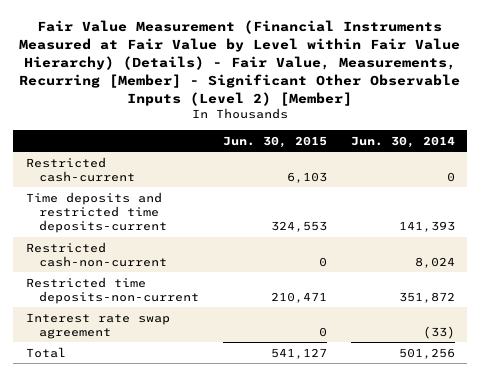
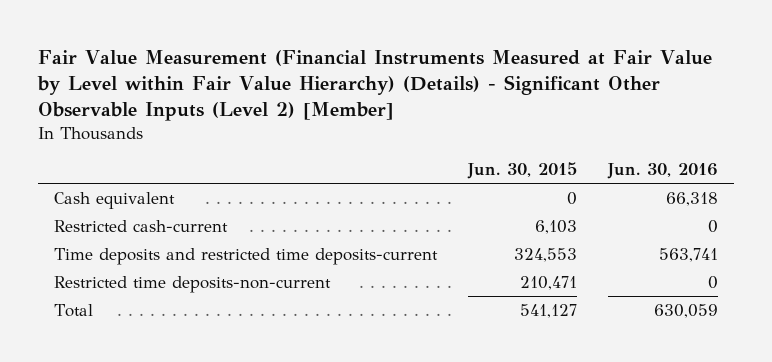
- Fair Value Measurement (Financial Instruments Measured at Fair Value by Level within Fair Value Hierarchy) (Details) - Fair Value, Measurements, Recurring [Member] - Significant Other Observable Inputs (Level 2) [Member]
+ Fair Value Measurement (Financial Instruments Measured at Fair Value by Level within Fair Value Hierarchy) (Details) - Significant Other Observable Inputs (Level 2) [Member]
- | Jun. 30, 2015 | Jun. 30, 2014
+ | Jun. 30, 2015 | Jun. 30, 2016
+ Cash equivalent | 0 | 66,318
- Restricted cash-non-current | 0 | 8,024
- Interest rate swap agreement | 0 | (33)

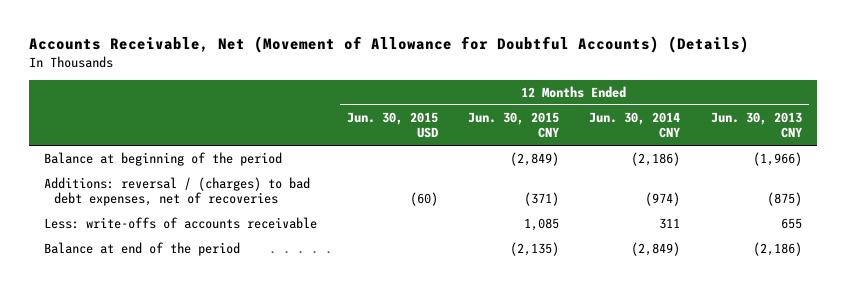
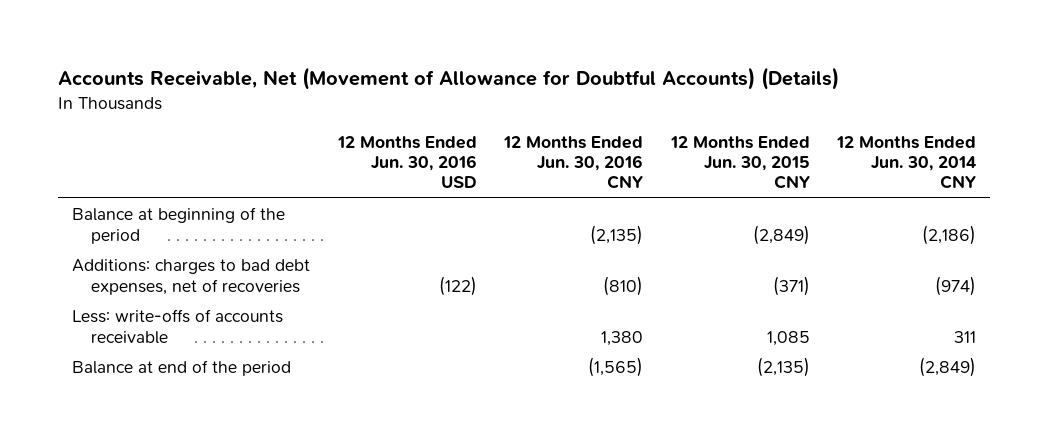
- | 12 Months Ended Jun. 30, 2015 USD | 12 Months Ended Jun. 30, 2015 CNY | 12 Months Ended Jun. 30, 2014 CNY | 12 Months Ended Jun. 30, 2013 CNY
+ | 12 Months Ended Jun. 30, 2016 USD | 12 Months Ended Jun. 30, 2016 CNY | 12 Months Ended Jun. 30, 2015 CNY | 12 Months Ended Jun. 30, 2014 CNY
- Additions: reversal / (charges) to bad debt expenses, net of recoveries | (60) | (371) | (974) | (875)
+ Additions: charges to bad debt expenses, net of recoveries | (122) | (810) | (371) | (974)

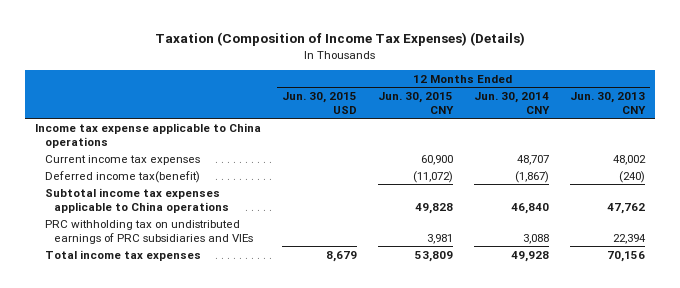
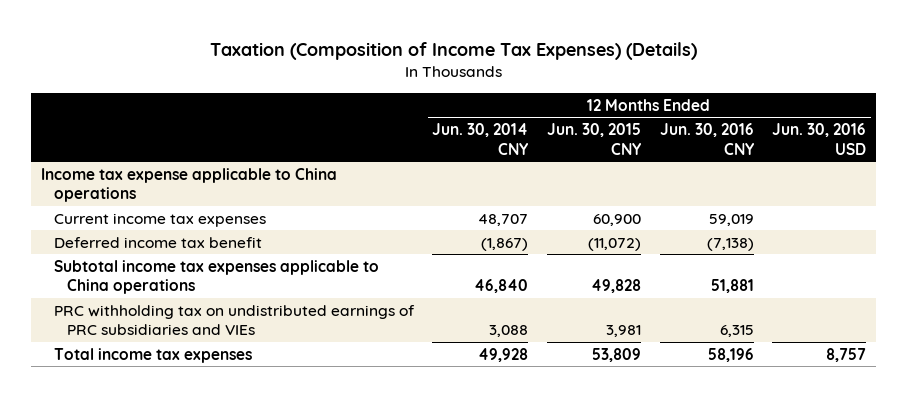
- | 12 Months Ended Jun. 30, 2015 USD | 12 Months Ended Jun. 30, 2015 CNY | 12 Months Ended Jun. 30, 2014 CNY | 12 Months Ended Jun. 30, 2013 CNY
+ | 12 Months Ended Jun. 30, 2014 CNY | 12 Months Ended Jun. 30, 2015 CNY | 12 Months Ended Jun. 30, 2016 CNY | 12 Months Ended Jun. 30, 2016 USD
- Deferred income tax(benefit) | | (11,072) | (1,867) | (240)
+ Deferred income tax benefit | (1,867) | (11,072) | (7,138) |

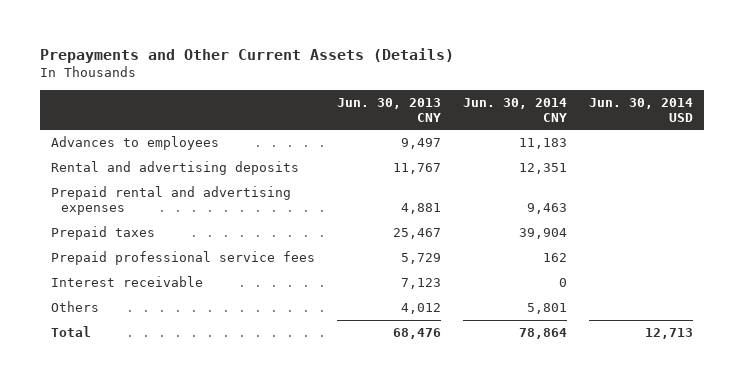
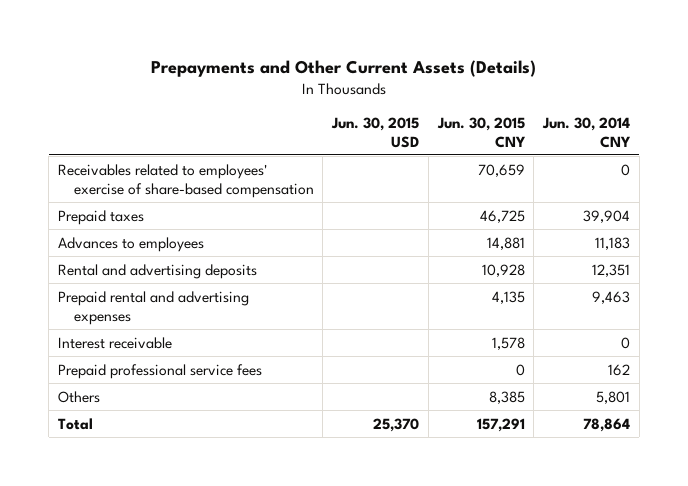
- | Jun. 30, 2013 CNY | Jun. 30, 2014 CNY | Jun. 30, 2014 USD
+ | Jun. 30, 2015 USD | Jun. 30, 2015 CNY | Jun. 30, 2014 CNY
+ Receivables related to employees' exercise of share-based compensation | | 70,659 | 0
moved up: Prepaid taxes | | 46,725 | 39,904
moved down: Prepaid professional service fees | | 0 | 162

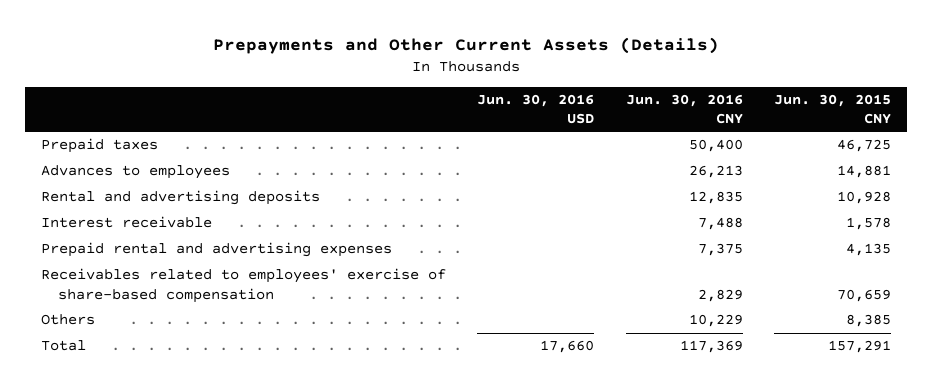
- | Jun. 30, 2015 USD | Jun. 30, 2015 CNY | Jun. 30, 2014 CNY
+ | Jun. 30, 2016 USD | Jun. 30, 2016 CNY | Jun. 30, 2015 CNY
- Prepaid professional service fees | | 0 | 162
moved down: Prepaid rental and advertising expenses | | 7,375 | 4,135
moved down: Receivables related to employees' exercise of share-based compensation | | 2,829 | 70,659

